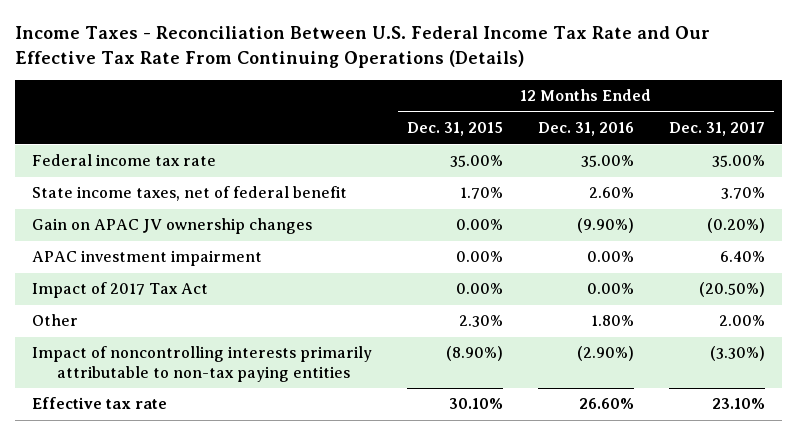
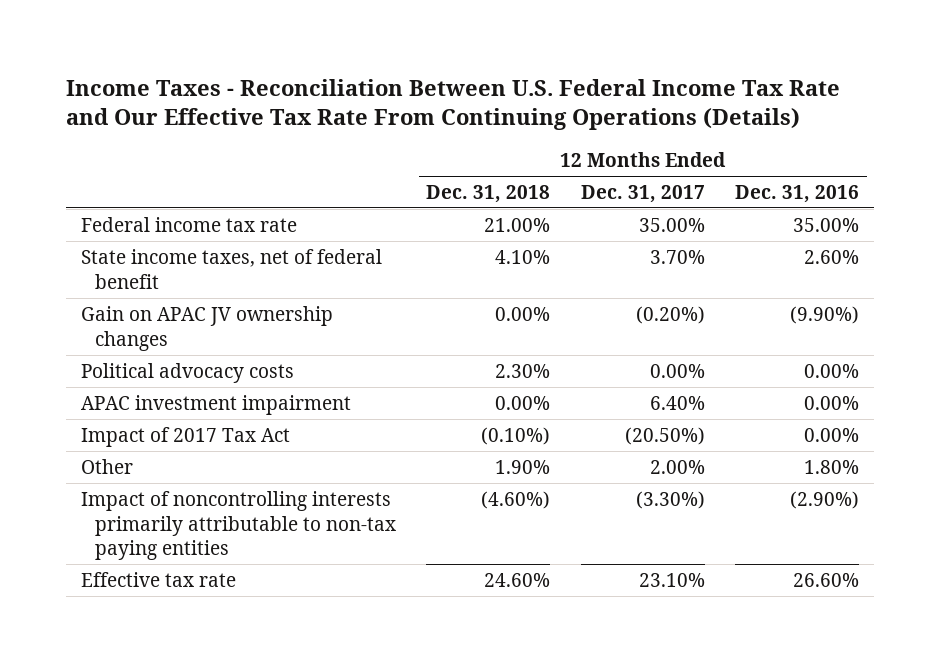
- | 12 Months Ended Dec. 31, 2015 | 12 Months Ended Dec. 31, 2016 | 12 Months Ended Dec. 31, 2017
+ | 12 Months Ended Dec. 31, 2018 | 12 Months Ended Dec. 31, 2017 | 12 Months Ended Dec. 31, 2016
+ Political advocacy costs | 2.30% | 0.00% | 0.00%

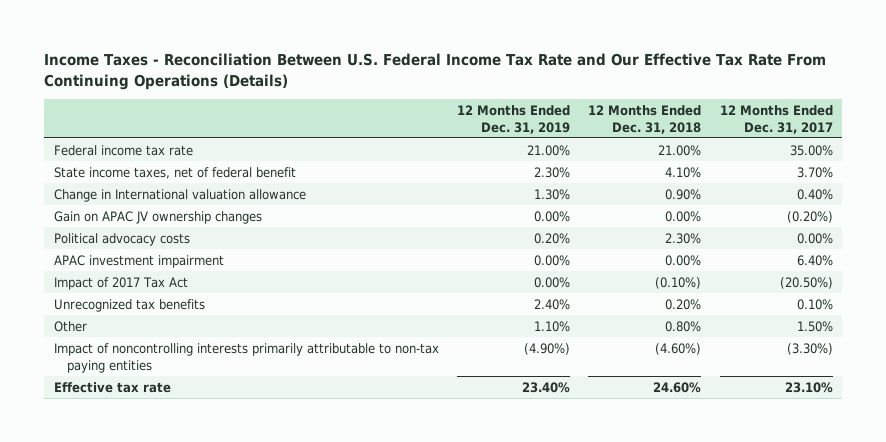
- | 12 Months Ended Dec. 31, 2018 | 12 Months Ended Dec. 31, 2017 | 12 Months Ended Dec. 31, 2016
+ | 12 Months Ended Dec. 31, 2019 | 12 Months Ended Dec. 31, 2018 | 12 Months Ended Dec. 31, 2017
+ Change in International valuation allowance | 1.30% | 0.90% | 0.40%
- Other | 1.90% | 2.00% | 1.80%
+ Unrecognized tax benefits | 2.40% | 0.20% | 0.10%
+ Other | 1.10% | 0.80% | 1.50%

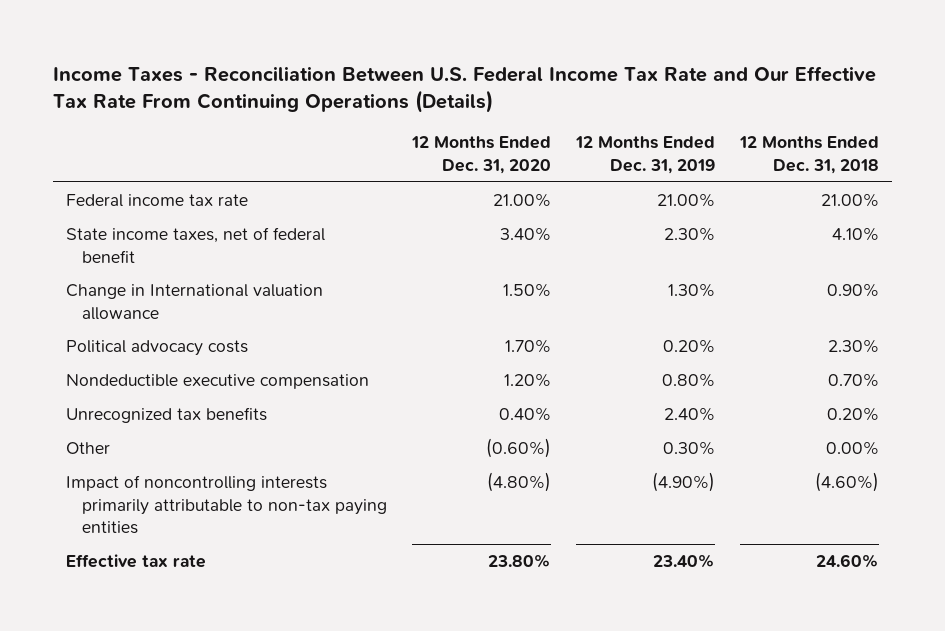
- | 12 Months Ended Dec. 31, 2019 | 12 Months Ended Dec. 31, 2018 | 12 Months Ended Dec. 31, 2017
+ | 12 Months Ended Dec. 31, 2020 | 12 Months Ended Dec. 31, 2019 | 12 Months Ended Dec. 31, 2018
- Gain on APAC JV ownership changes | 0.00% | 0.00% | (0.20%)
- APAC investment impairment | 0.00% | 0.00% | 6.40%
- Impact of 2017 Tax Act | 0.00% | (0.10%) | (20.50%)
+ Nondeductible executive compensation | 1.20% | 0.80% | 0.70%
- Other | 1.10% | 0.80% | 1.50%
+ Other | (0.60%) | 0.30% | 0.00%

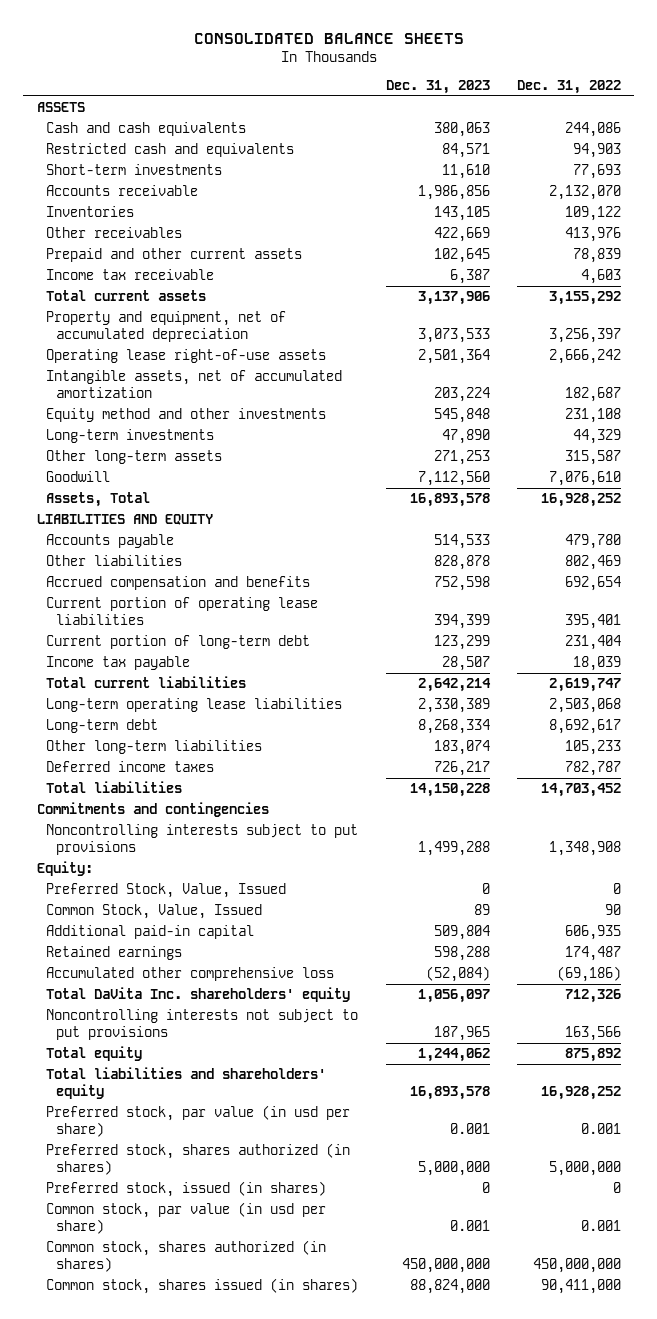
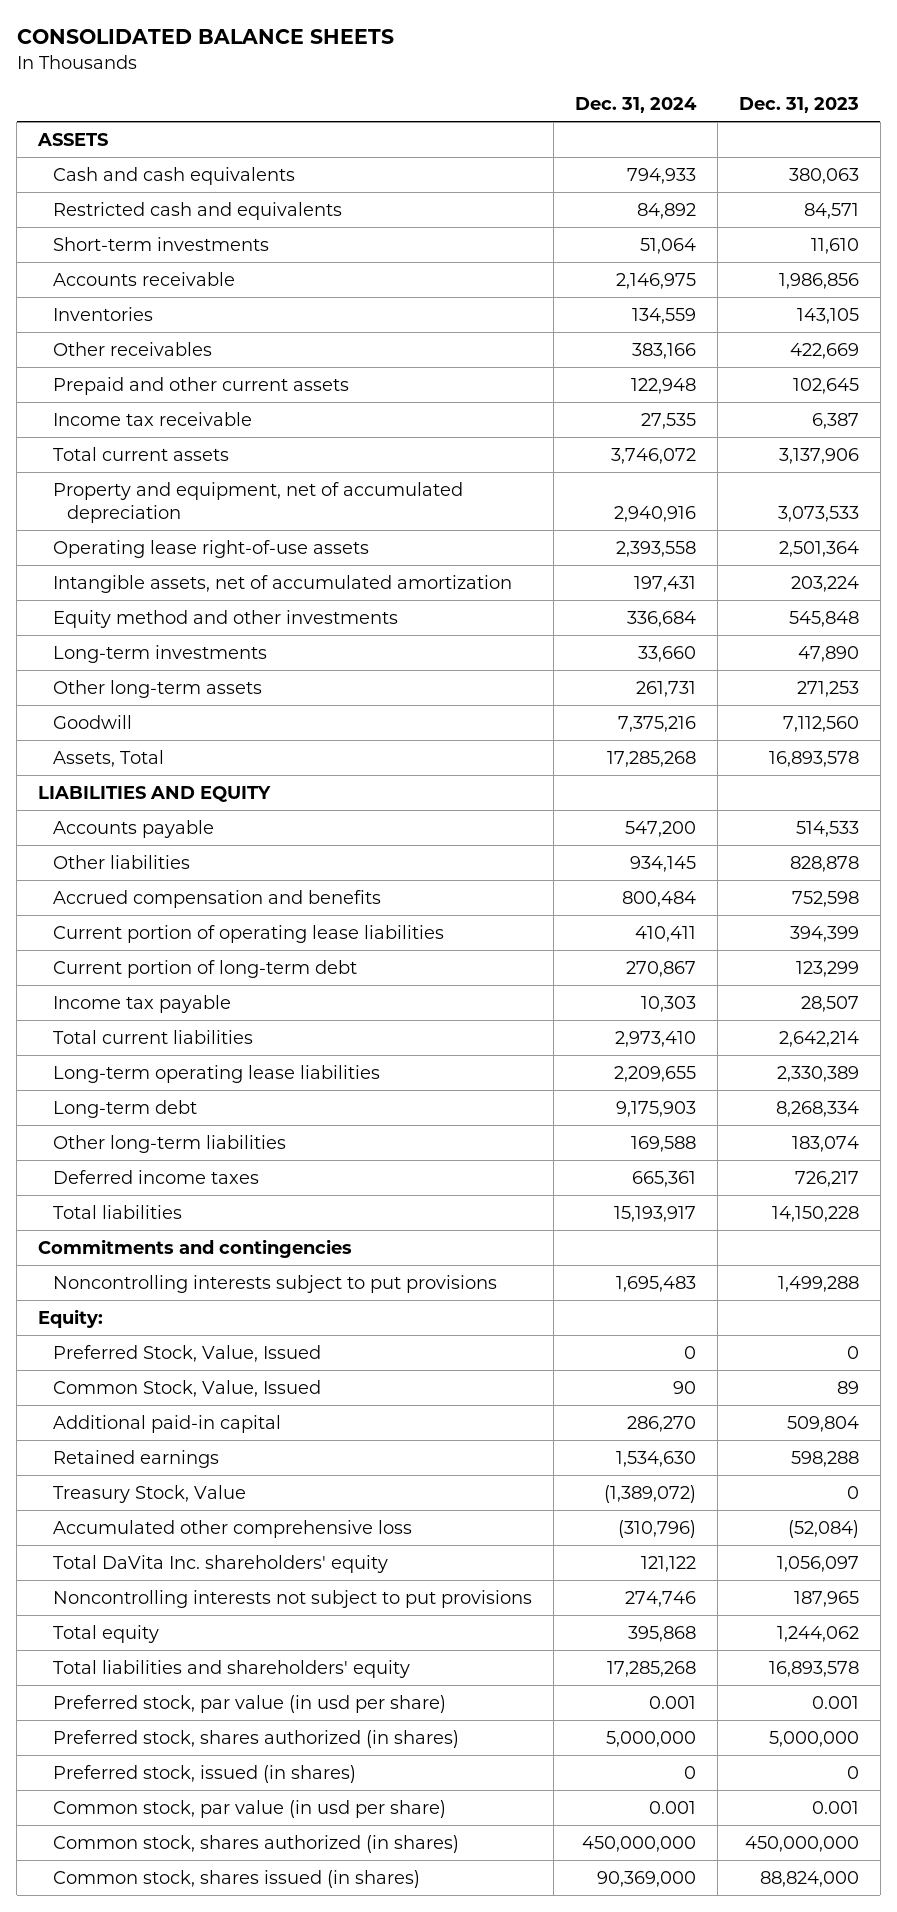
- | Dec. 31, 2023 | Dec. 31, 2022
+ | Dec. 31, 2024 | Dec. 31, 2023
+ Treasury Stock, Value | (1,389,072) | 0

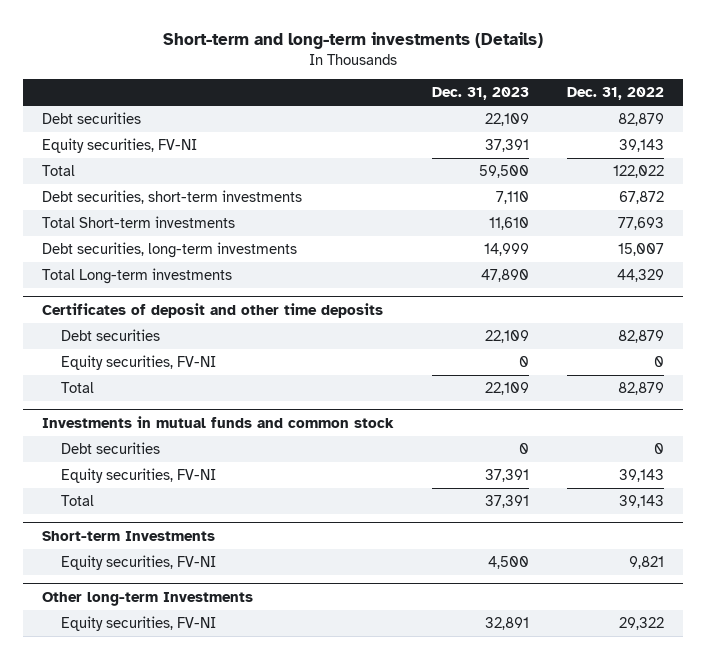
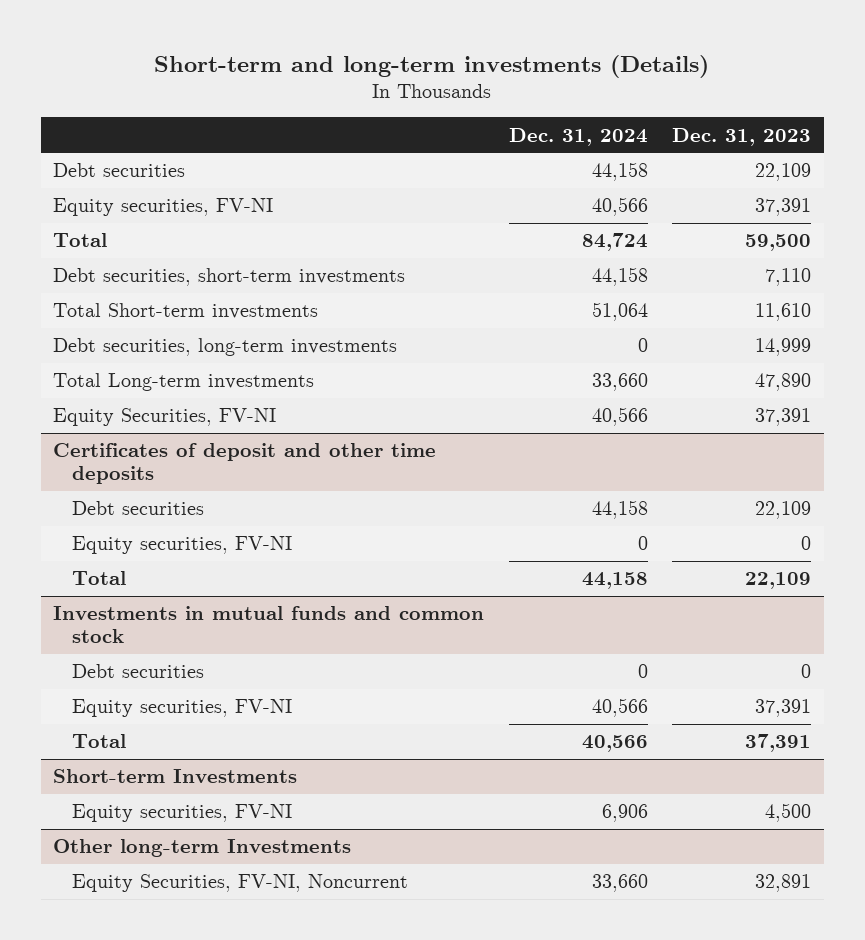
- | Dec. 31, 2023 | Dec. 31, 2022
+ | Dec. 31, 2024 | Dec. 31, 2023
+ Equity Securities, FV-NI | 40,566 | 37,391
@ Other long-term Investments
- Equity securities, FV-NI | 32,891 | 29,322
+ Equity Securities, FV-NI, Noncurrent | 33,660 | 32,891

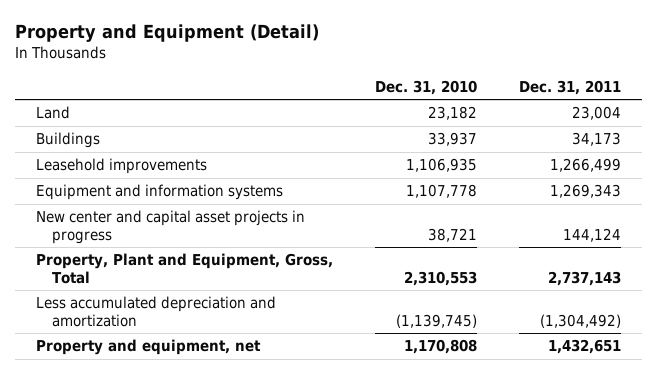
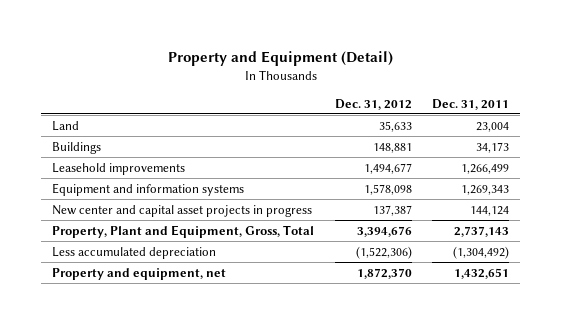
- | Dec. 31, 2010 | Dec. 31, 2011
+ | Dec. 31, 2012 | Dec. 31, 2011
- Less accumulated depreciation and amortization | (1,139,745) | (1,304,492)
+ Less accumulated depreciation | (1,522,306) | (1,304,492)

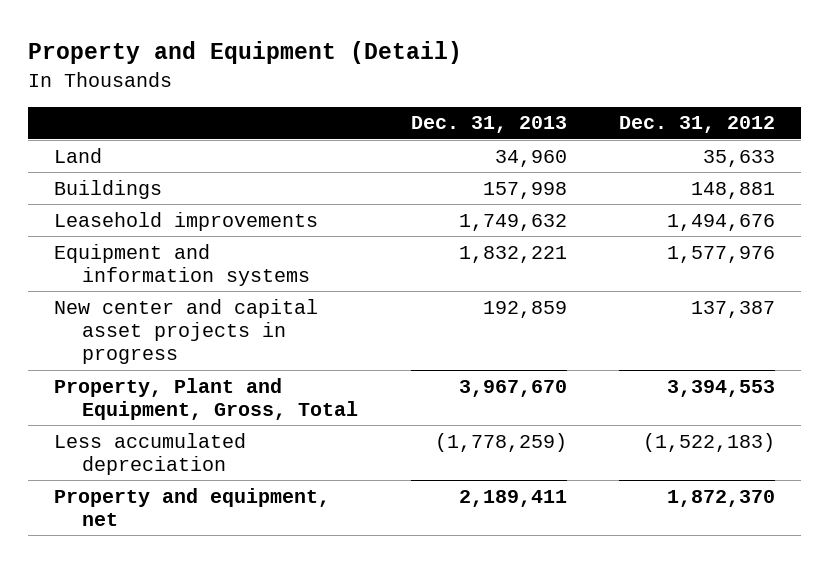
- | Dec. 31, 2012 | Dec. 31, 2011
+ | Dec. 31, 2013 | Dec. 31, 2012
- Leasehold improvements | 1,494,677 | 1,266,499
- Equipment and information systems | 1,578,098 | 1,269,343
+ Leasehold improvements | 1,749,632 | 1,494,676
+ Equipment and information systems | 1,832,221 | 1,577,976
- Property, Plant and Equipment, Gross, Total | 3,394,676 | 2,737,143
- Less accumulated depreciation | (1,522,306) | (1,304,492)
+ Property, Plant and Equipment, Gross, Total | 3,967,670 | 3,394,553
+ Less accumulated depreciation | (1,778,259) | (1,522,183)

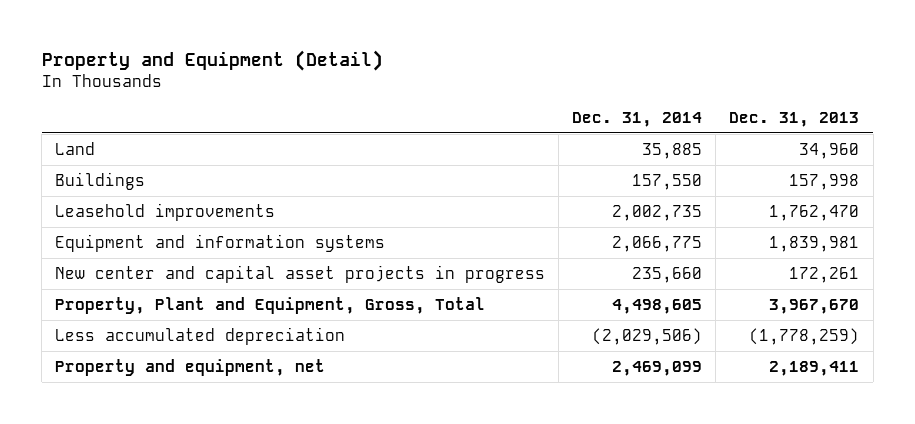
- | Dec. 31, 2013 | Dec. 31, 2012
+ | Dec. 31, 2014 | Dec. 31, 2013
- Leasehold improvements | 1,749,632 | 1,494,676
- Equipment and information systems | 1,832,221 | 1,577,976
- New center and capital asset projects in progress | 192,859 | 137,387
+ Leasehold improvements | 2,002,735 | 1,762,470
+ Equipment and information systems | 2,066,775 | 1,839,981
+ New center and capital asset projects in progress | 235,660 | 172,261

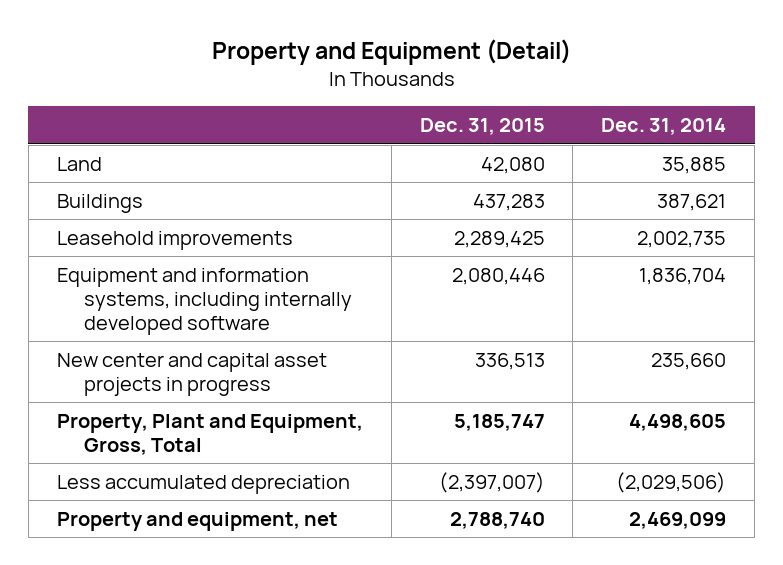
- | Dec. 31, 2014 | Dec. 31, 2013
+ | Dec. 31, 2015 | Dec. 31, 2014
- Buildings | 157,550 | 157,998
+ Buildings | 437,283 | 387,621
- Equipment and information systems | 2,066,775 | 1,839,981
+ Equipment and information systems, including internally developed software | 2,080,446 | 1,836,704

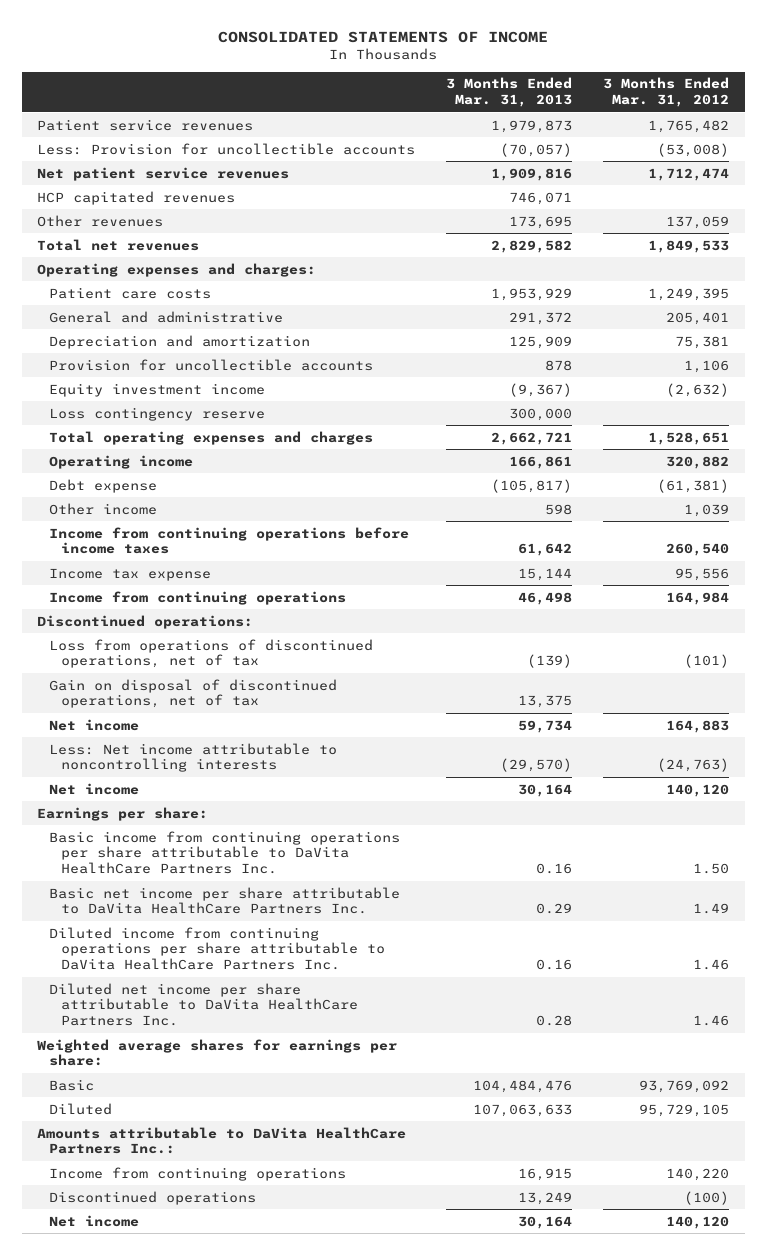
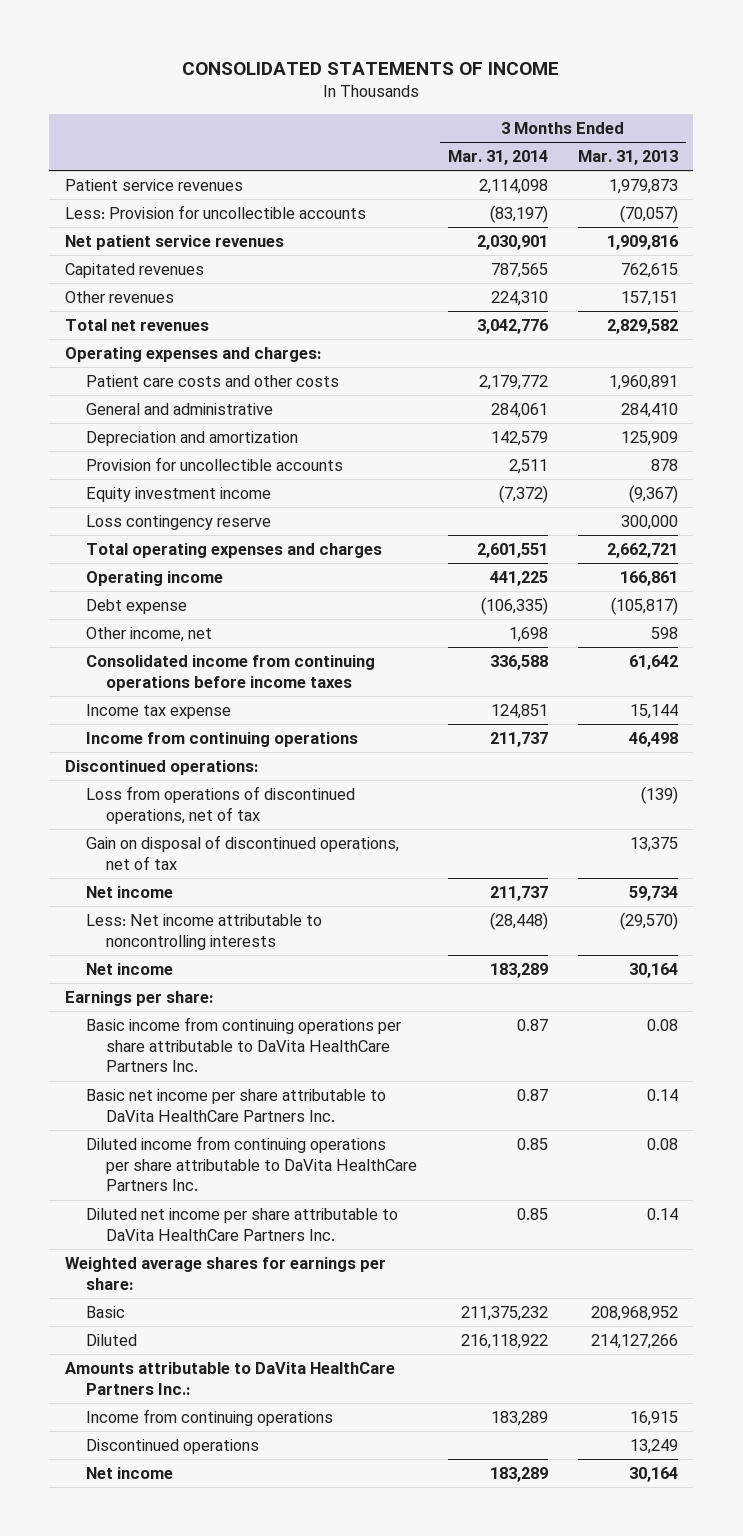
- | 3 Months Ended Mar. 31, 2013 | 3 Months Ended Mar. 31, 2012
+ | 3 Months Ended Mar. 31, 2014 | 3 Months Ended Mar. 31, 2013
- HCP capitated revenues | 746,071 |
- Other revenues | 173,695 | 137,059
+ Capitated revenues | 787,565 | 762,615
+ Other revenues | 224,310 | 157,151
- Patient care costs | 1,953,929 | 1,249,395
- General and administrative | 291,372 | 205,401
+ Patient care costs and other costs | 2,179,772 | 1,960,891
+ General and administrative | 284,061 | 284,410
- Other income | 598 | 1,039
- Income from continuing operations before income taxes | 61,642 | 260,540
+ Other income, net | 1,698 | 598
+ Consolidated income from continuing operations before income taxes | 336,588 | 61,642
- Basic income from continuing operations per share attributable to DaVita HealthCare Partners Inc. | 0.16 | 1.50
- Basic net income per share attributable to DaVita HealthCare Partners Inc. | 0.29 | 1.49
- Diluted income from continuing operations per share attributable to DaVita HealthCare Partners Inc. | 0.16 | 1.46
- Diluted net income per share attributable to DaVita HealthCare Partners Inc. | 0.28 | 1.46
+ Basic income from continuing operations per share attributable to DaVita HealthCare Partners Inc. | 0.87 | 0.08
+ Basic net income per share attributable to DaVita HealthCare Partners Inc. | 0.87 | 0.14
+ Diluted income from continuing operations per share attributable to DaVita HealthCare Partners Inc. | 0.85 | 0.08
+ Diluted net income per share attributable to DaVita HealthCare Partners Inc. | 0.85 | 0.14
- Basic | 104,484,476 | 93,769,092
- Diluted | 107,063,633 | 95,729,105
+ Basic | 211,375,232 | 208,968,952
+ Diluted | 216,118,922 | 214,127,266

